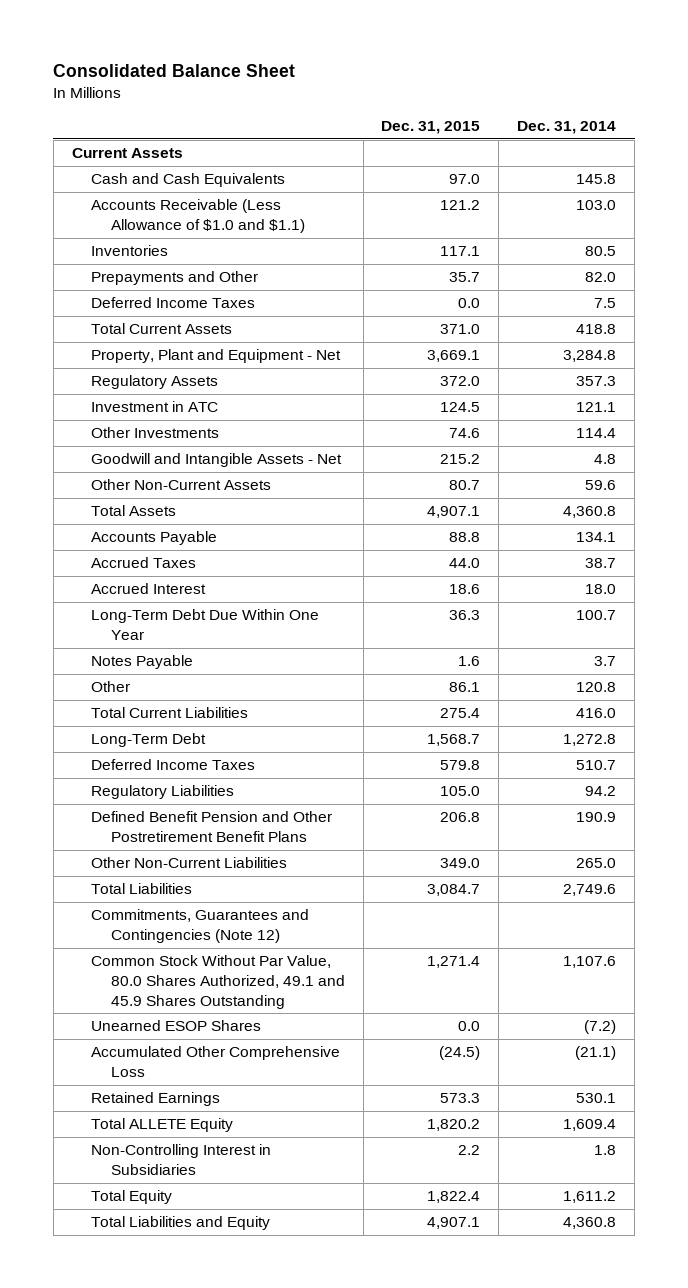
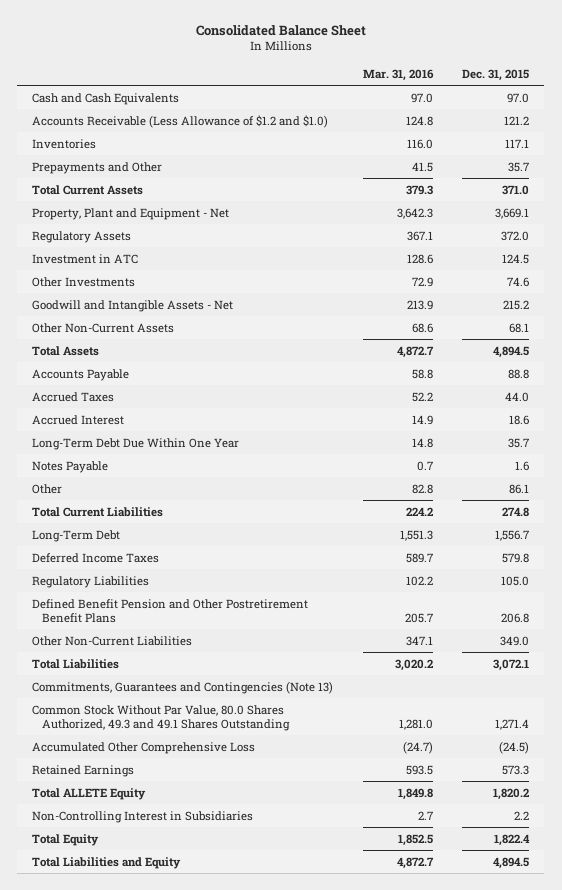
- | Dec. 31, 2015 | Dec. 31, 2014
+ | Mar. 31, 2016 | Dec. 31, 2015
- Current Assets
- Accounts Receivable (Less Allowance of $1.0 and $1.1) | 121.2 | 103.0
+ Accounts Receivable (Less Allowance of $1.2 and $1.0) | 124.8 | 121.2
- Deferred Income Taxes | 0.0 | 7.5
- Other Non-Current Assets | 80.7 | 59.6
- Total Assets | 4,907.1 | 4,360.8
+ Other Non-Current Assets | 68.6 | 68.1
+ Total Assets | 4,872.7 | 4,894.5
- Long-Term Debt Due Within One Year | 36.3 | 100.7
+ Long-Term Debt Due Within One Year | 14.8 | 35.7
- Total Current Liabilities | 275.4 | 416.0
- Long-Term Debt | 1,568.7 | 1,272.8
+ Total Current Liabilities | 224.2 | 274.8
+ Long-Term Debt | 1,551.3 | 1,556.7
- Total Liabilities | 3,084.7 | 2,749.6
- Commitments, Guarantees and Contingencies (Note 12)
- Common Stock Without Par Value, 80.0 Shares Authorized, 49.1 and 45.9 Shares Outstanding | 1,271.4 | 1,107.6
- Unearned ESOP Shares | 0.0 | (7.2)
+ Total Liabilities | 3,020.2 | 3,072.1
+ Commitments, Guarantees and Contingencies (Note 13)
+ Common Stock Without Par Value, 80.0 Shares Authorized, 49.3 and 49.1 Shares Outstanding | 1,281.0 | 1,271.4
- Total Liabilities and Equity | 4,907.1 | 4,360.8
+ Total Liabilities and Equity | 4,872.7 | 4,894.5

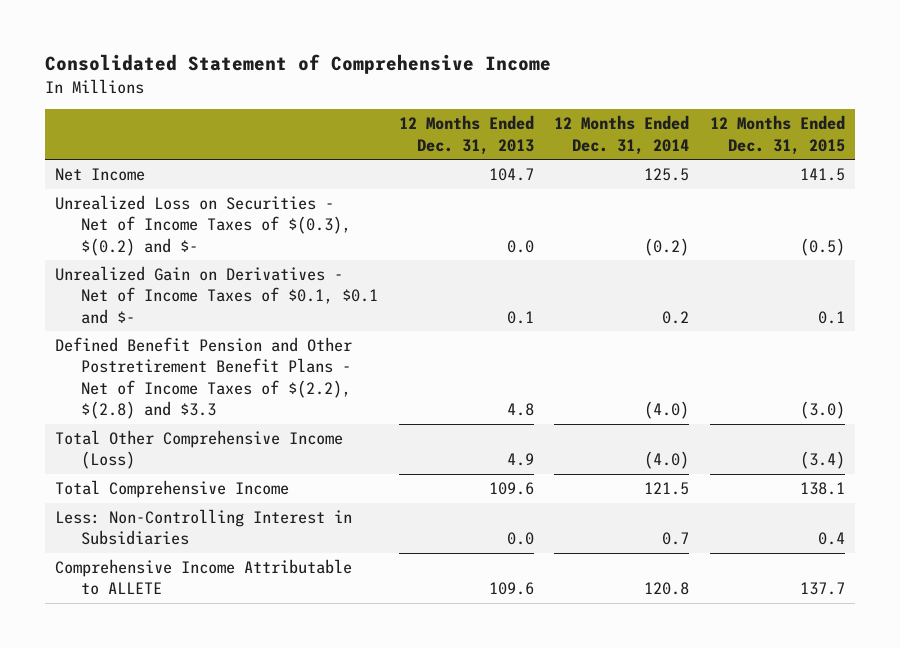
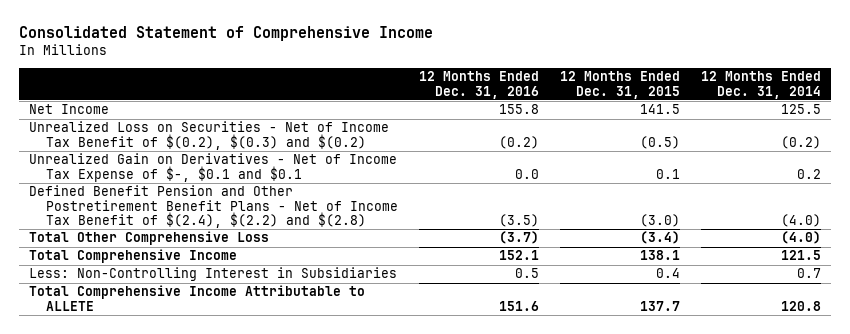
- | 12 Months Ended Dec. 31, 2013 | 12 Months Ended Dec. 31, 2014 | 12 Months Ended Dec. 31, 2015
+ | 12 Months Ended Dec. 31, 2016 | 12 Months Ended Dec. 31, 2015 | 12 Months Ended Dec. 31, 2014
- Unrealized Loss on Securities - Net of Income Taxes of $(0.3), $(0.2) and $- | 0.0 | (0.2) | (0.5)
- Unrealized Gain on Derivatives - Net of Income Taxes of $0.1, $0.1 and $- | 0.1 | 0.2 | 0.1
- Defined Benefit Pension and Other Postretirement Benefit Plans - Net of Income Taxes of $(2.2), $(2.8) and $3.3 | 4.8 | (4.0) | (3.0)
- Total Other Comprehensive Income (Loss) | 4.9 | (4.0) | (3.4)
+ Unrealized Loss on Securities - Net of Income Tax Benefit of $(0.2), $(0.3) and $(0.2) | (0.2) | (0.5) | (0.2)
+ Unrealized Gain on Derivatives - Net of Income Tax Expense of $-, $0.1 and $0.1 | 0.0 | 0.1 | 0.2
+ Defined Benefit Pension and Other Postretirement Benefit Plans - Net of Income Tax Benefit of $(2.4), $(2.2) and $(2.8) | (3.5) | (3.0) | (4.0)
+ Total Other Comprehensive Loss | (3.7) | (3.4) | (4.0)
- Comprehensive Income Attributable to ALLETE | 109.6 | 120.8 | 137.7
+ Total Comprehensive Income Attributable to ALLETE | 151.6 | 137.7 | 120.8

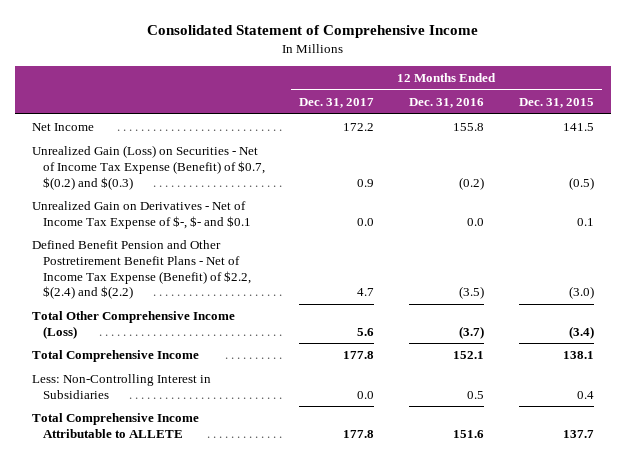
- | 12 Months Ended Dec. 31, 2016 | 12 Months Ended Dec. 31, 2015 | 12 Months Ended Dec. 31, 2014
+ | 12 Months Ended Dec. 31, 2017 | 12 Months Ended Dec. 31, 2016 | 12 Months Ended Dec. 31, 2015
- Unrealized Loss on Securities - Net of Income Tax Benefit of $(0.2), $(0.3) and $(0.2) | (0.2) | (0.5) | (0.2)
- Unrealized Gain on Derivatives - Net of Income Tax Expense of $-, $0.1 and $0.1 | 0.0 | 0.1 | 0.2
- Defined Benefit Pension and Other Postretirement Benefit Plans - Net of Income Tax Benefit of $(2.4), $(2.2) and $(2.8) | (3.5) | (3.0) | (4.0)
- Total Other Comprehensive Loss | (3.7) | (3.4) | (4.0)
+ Unrealized Gain (Loss) on Securities - Net of Income Tax Expense (Benefit) of $0.7, $(0.2) and $(0.3) | 0.9 | (0.2) | (0.5)
+ Unrealized Gain on Derivatives - Net of Income Tax Expense of $-, $- and $0.1 | 0.0 | 0.0 | 0.1
+ Defined Benefit Pension and Other Postretirement Benefit Plans - Net of Income Tax Expense (Benefit) of $2.2, $(2.4) and $(2.2) | 4.7 | (3.5) | (3.0)
+ Total Other Comprehensive Income (Loss) | 5.6 | (3.7) | (3.4)

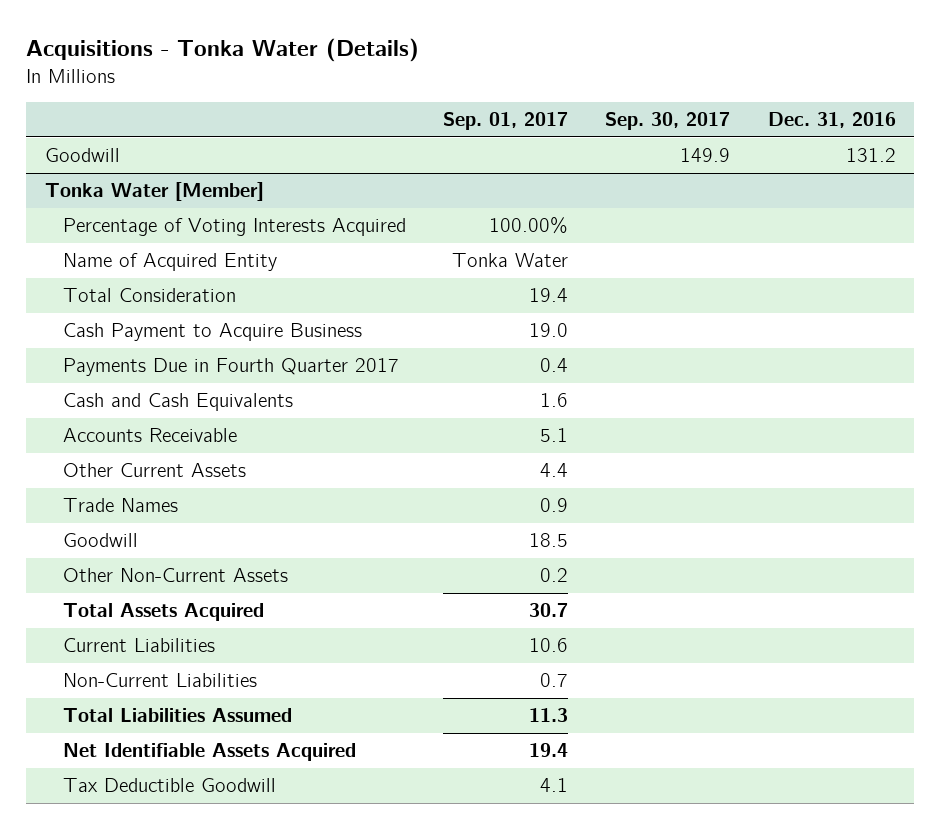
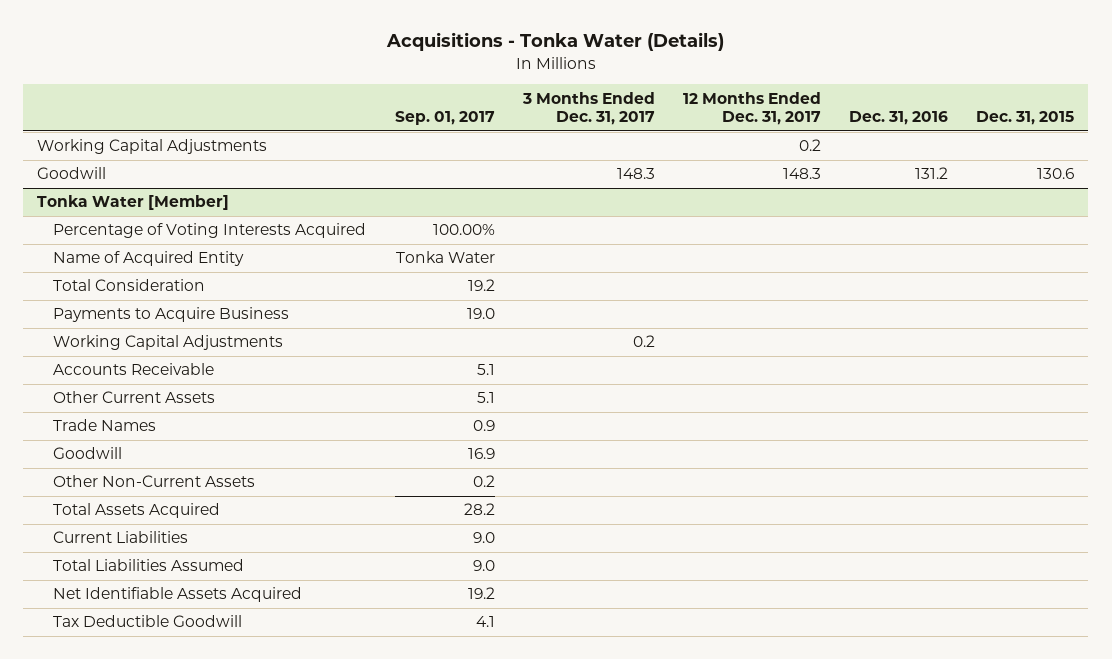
- | Sep. 01, 2017 | Sep. 30, 2017 | Dec. 31, 2016
+ | Sep. 01, 2017 | 3 Months Ended Dec. 31, 2017 | 12 Months Ended Dec. 31, 2017 | Dec. 31, 2016 | Dec. 31, 2015
+ Working Capital Adjustments | | | 0.2 | |
@ Tonka Water [Member]
- Total Consideration | 19.4 | |
- Cash Payment to Acquire Business | 19.0 | |
- Payments Due in Fourth Quarter 2017 | 0.4 | |
- Cash and Cash Equivalents | 1.6 | |
+ Total Consideration | 19.2 | | | |
+ Payments to Acquire Business | 19.0 | | | |
+ Working Capital Adjustments | | 0.2 | | |
- Other Current Assets | 4.4 | |
+ Other Current Assets | 5.1 | | | |
- Goodwill | 18.5 | |
+ Goodwill | 16.9 | | | |
- Total Assets Acquired | 30.7 | |
- Current Liabilities | 10.6 | |
- Non-Current Liabilities | 0.7 | |
- Total Liabilities Assumed | 11.3 | |
- Net Identifiable Assets Acquired | 19.4 | |
+ Total Assets Acquired | 28.2 | | | |
+ Current Liabilities | 9.0 | | | |
+ Total Liabilities Assumed | 9.0 | | | |
+ Net Identifiable Assets Acquired | 19.2 | | | |

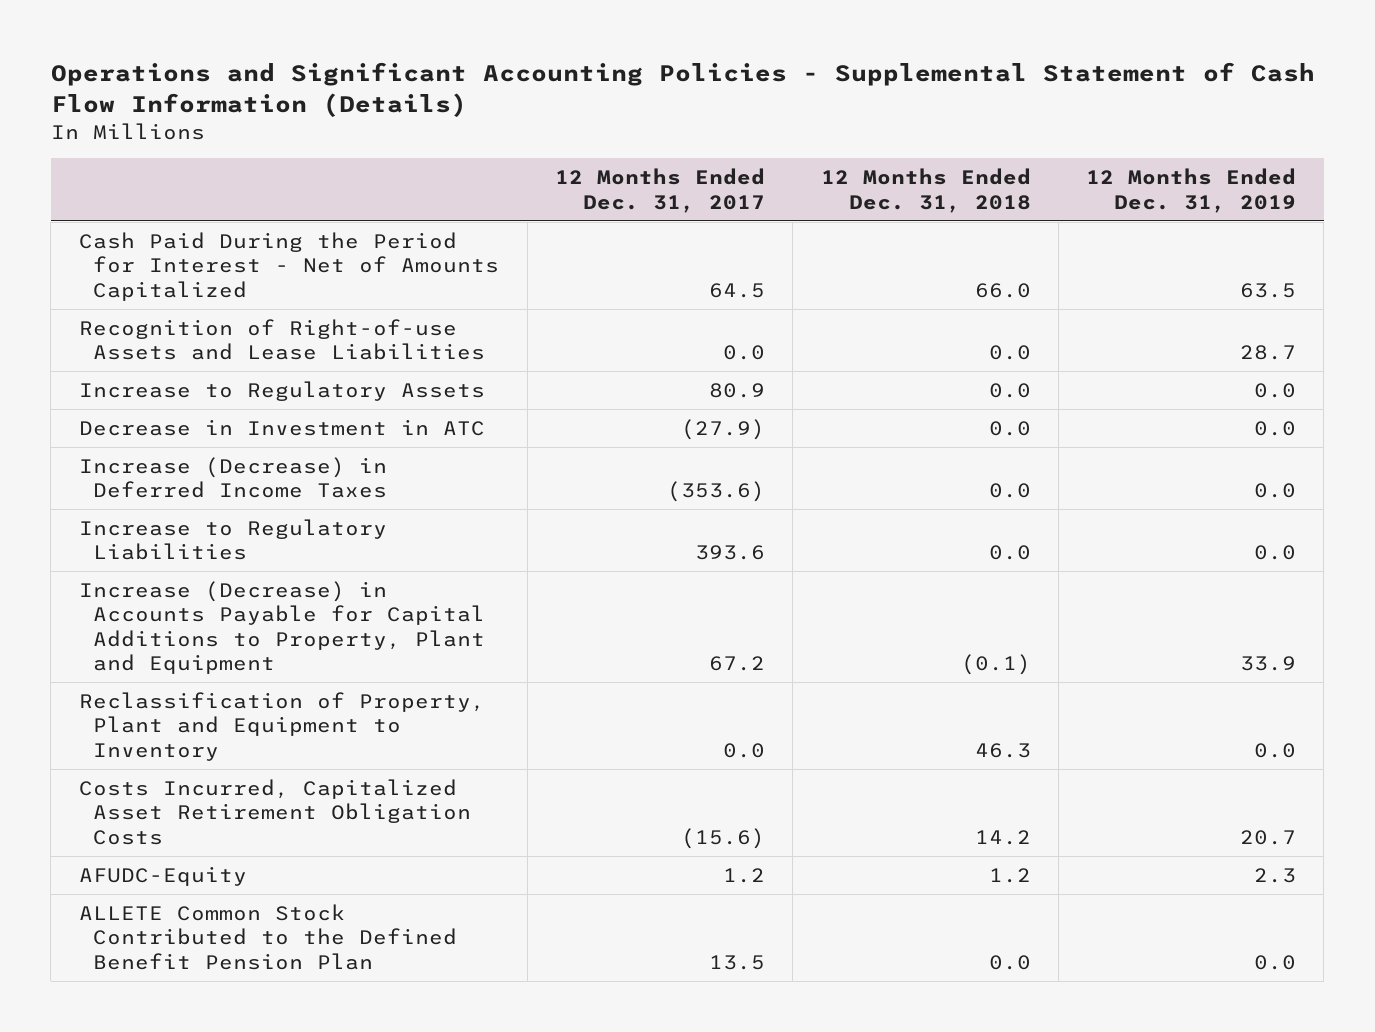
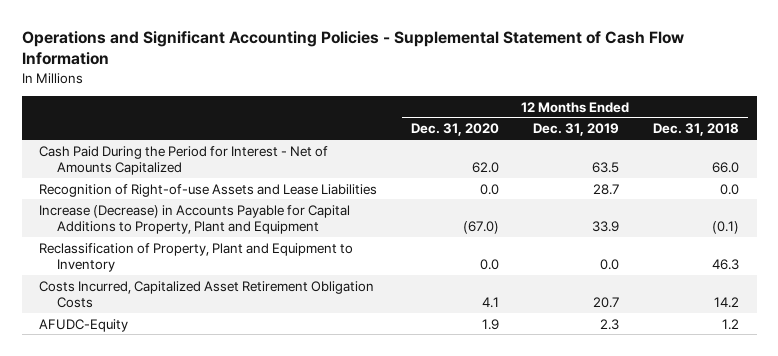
- Operations and Significant Accounting Policies - Supplemental Statement of Cash Flow Information (Details)
+ Operations and Significant Accounting Policies - Supplemental Statement of Cash Flow Information
- | 12 Months Ended Dec. 31, 2017 | 12 Months Ended Dec. 31, 2018 | 12 Months Ended Dec. 31, 2019
+ | 12 Months Ended Dec. 31, 2020 | 12 Months Ended Dec. 31, 2019 | 12 Months Ended Dec. 31, 2018
- Increase to Regulatory Assets | 80.9 | 0.0 | 0.0
- Decrease in Investment in ATC | (27.9) | 0.0 | 0.0
- Increase (Decrease) in Deferred Income Taxes | (353.6) | 0.0 | 0.0
- Increase to Regulatory Liabilities | 393.6 | 0.0 | 0.0
- ALLETE Common Stock Contributed to the Defined Benefit Pension Plan | 13.5 | 0.0 | 0.0

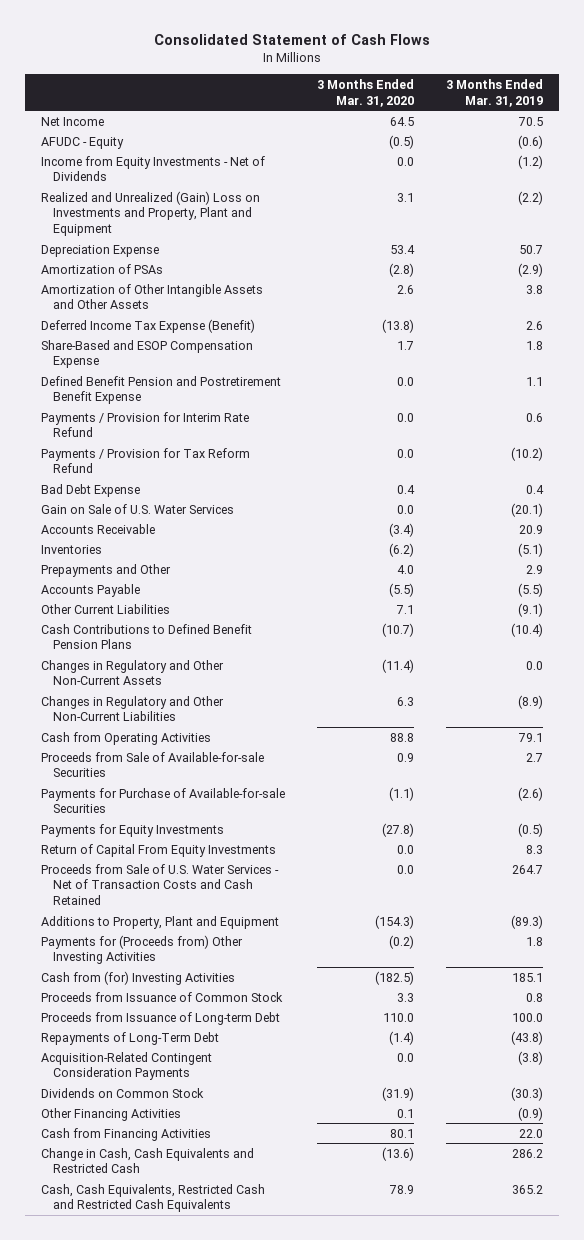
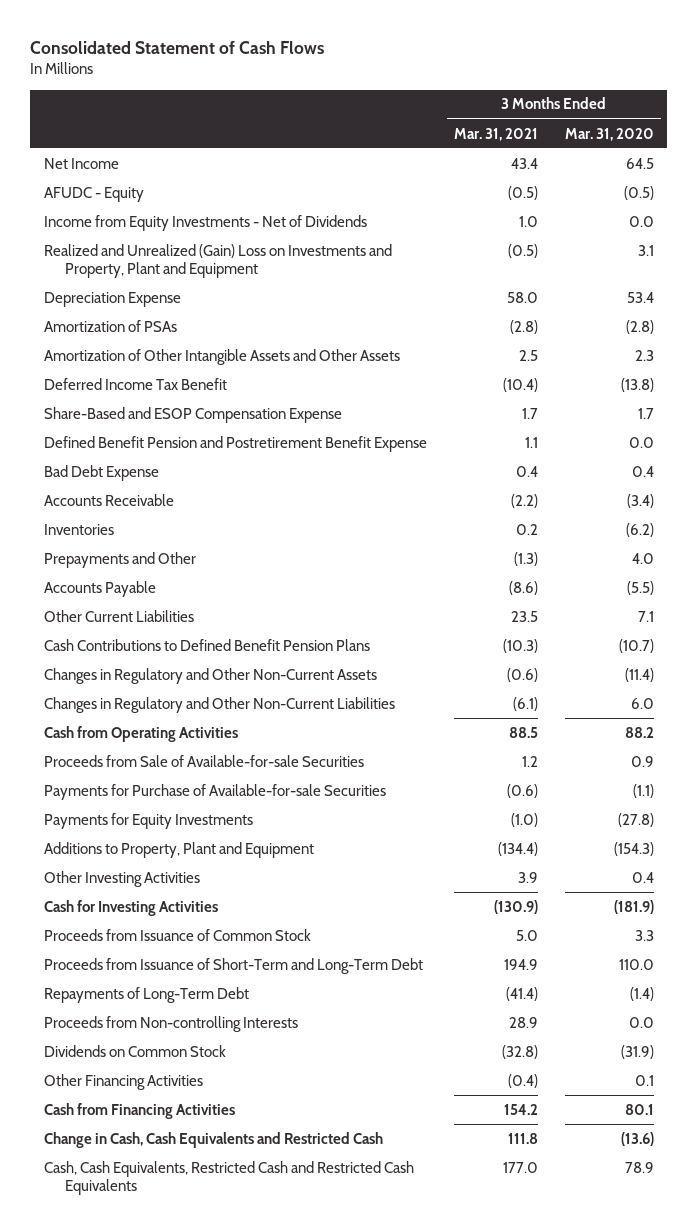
- | 3 Months Ended Mar. 31, 2020 | 3 Months Ended Mar. 31, 2019
+ | 3 Months Ended Mar. 31, 2021 | 3 Months Ended Mar. 31, 2020
- Amortization of Other Intangible Assets and Other Assets | 2.6 | 3.8
- Deferred Income Tax Expense (Benefit) | (13.8) | 2.6
+ Amortization of Other Intangible Assets and Other Assets | 2.5 | 2.3
+ Deferred Income Tax Benefit | (10.4) | (13.8)
- Payments / Provision for Interim Rate Refund | 0.0 | 0.6
- Payments / Provision for Tax Reform Refund | 0.0 | (10.2)
- Gain on Sale of U.S. Water Services | 0.0 | (20.1)
- Changes in Regulatory and Other Non-Current Liabilities | 6.3 | (8.9)
- Cash from Operating Activities | 88.8 | 79.1
+ Changes in Regulatory and Other Non-Current Liabilities | (6.1) | 6.0
+ Cash from Operating Activities | 88.5 | 88.2
- Return of Capital From Equity Investments | 0.0 | 8.3
- Proceeds from Sale of U.S. Water Services - Net of Transaction Costs and Cash Retained | 0.0 | 264.7
- Payments for (Proceeds from) Other Investing Activities | (0.2) | 1.8
- Cash from (for) Investing Activities | (182.5) | 185.1
+ Other Investing Activities | 3.9 | 0.4
+ Cash for Investing Activities | (130.9) | (181.9)
- Proceeds from Issuance of Long-term Debt | 110.0 | 100.0
+ Proceeds from Issuance of Short-Term and Long-Term Debt | 194.9 | 110.0
- Acquisition-Related Contingent Consideration Payments | 0.0 | (3.8)
+ Proceeds from Non-controlling Interests | 28.9 | 0.0

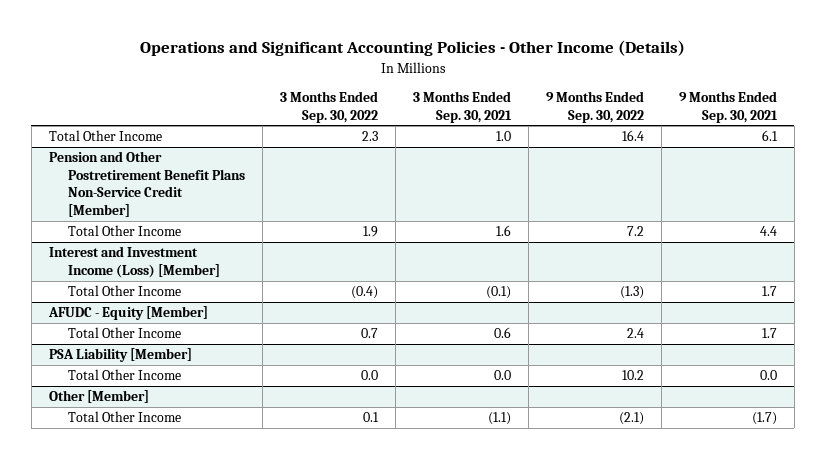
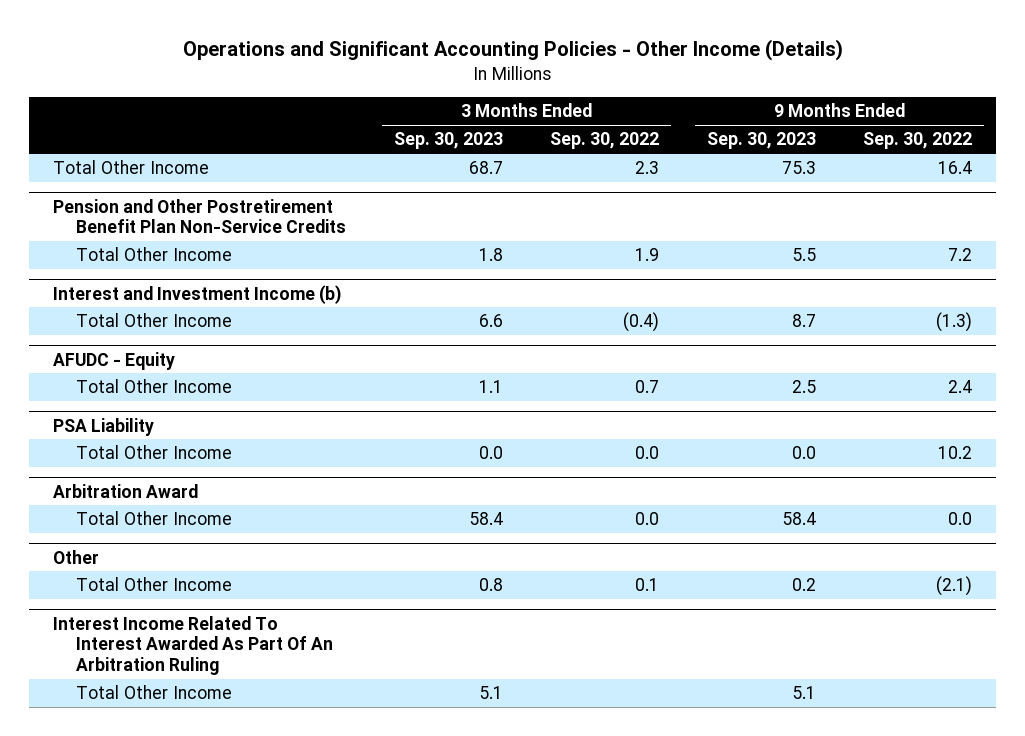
- | 3 Months Ended Sep. 30, 2022 | 3 Months Ended Sep. 30, 2021 | 9 Months Ended Sep. 30, 2022 | 9 Months Ended Sep. 30, 2021
+ | 3 Months Ended Sep. 30, 2023 | 3 Months Ended Sep. 30, 2022 | 9 Months Ended Sep. 30, 2023 | 9 Months Ended Sep. 30, 2022
- Pension and Other Postretirement Benefit Plans Non-Service Credit [Member]
+ Pension and Other Postretirement Benefit Plan Non-Service Credits
- Interest and Investment Income (Loss) [Member]
+ Interest and Investment Income (b)
- AFUDC - Equity [Member]
+ AFUDC - Equity
- PSA Liability [Member]
+ PSA Liability
- Other [Member]
+ Arbitration Award
+ Total Other Income | 58.4 | 0.0 | 58.4 | 0.0
+ Other
+ Interest Income Related To Interest Awarded As Part Of An Arbitration Ruling
+ Total Other Income | 5.1 | | 5.1 |

